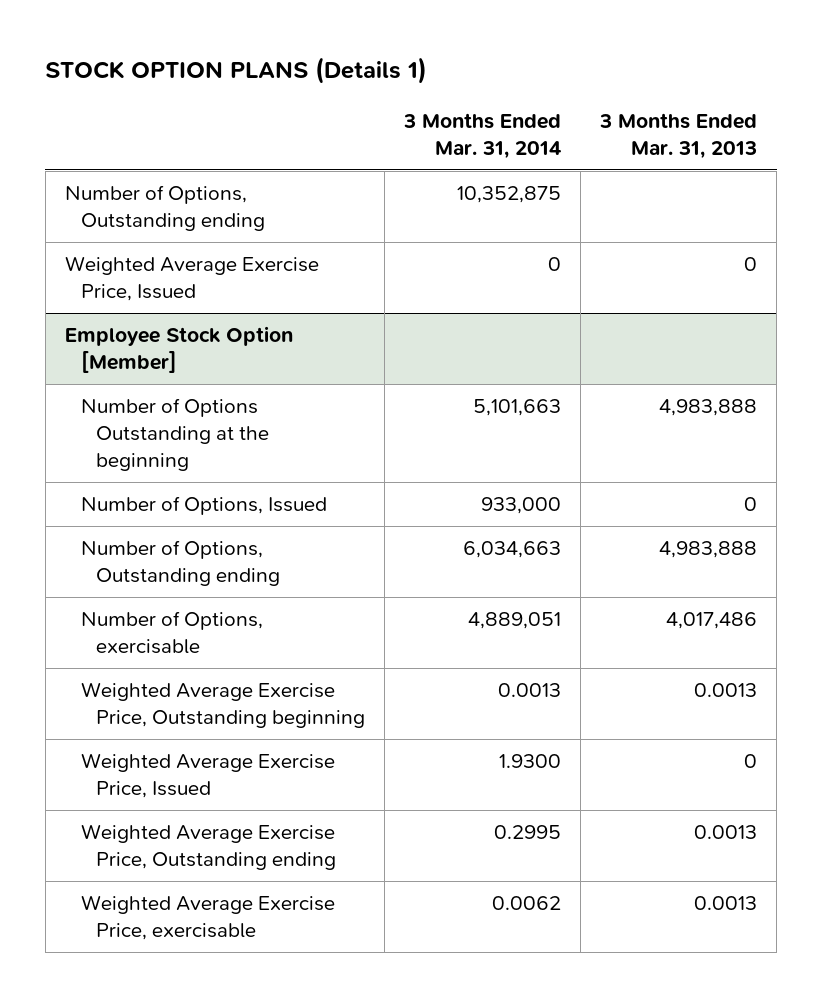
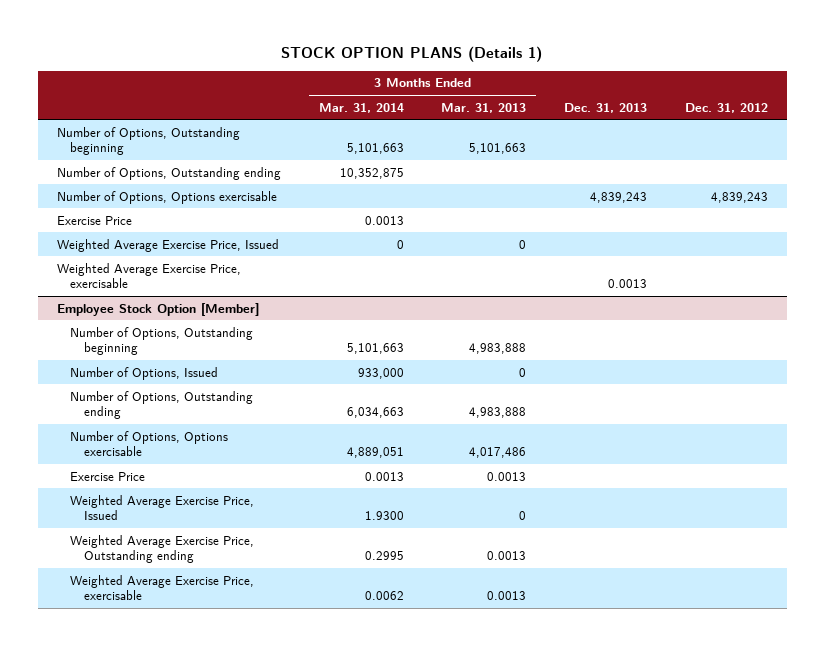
- | 3 Months Ended Mar. 31, 2014 | 3 Months Ended Mar. 31, 2013
+ | 3 Months Ended Mar. 31, 2014 | 3 Months Ended Mar. 31, 2013 | Dec. 31, 2013 | Dec. 31, 2012
+ Number of Options, Outstanding beginning | 5,101,663 | 5,101,663 | |
+ Number of Options, Options exercisable | | | 4,839,243 | 4,839,243
+ Exercise Price | 0.0013 | | |
+ Weighted Average Exercise Price, exercisable | | | 0.0013 |
@ Employee Stock Option [Member]
- Number of Options Outstanding at the beginning | 5,101,663 | 4,983,888
+ Number of Options, Outstanding beginning | 5,101,663 | 4,983,888 | |
- Number of Options, exercisable | 4,889,051 | 4,017,486
- Weighted Average Exercise Price, Outstanding beginning | 0.0013 | 0.0013
+ Number of Options, Options exercisable | 4,889,051 | 4,017,486 | |
+ Exercise Price | 0.0013 | 0.0013 | |

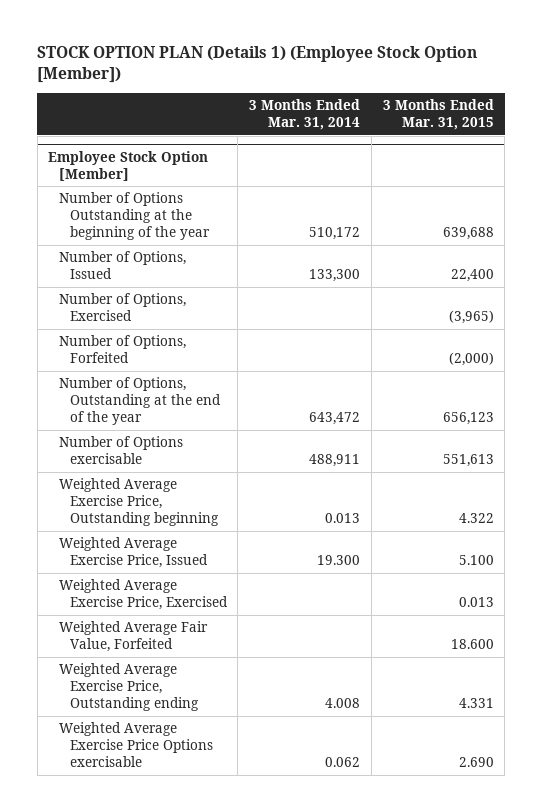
- STOCK OPTION PLANS (Details 1)
+ STOCK OPTION PLAN (Details 1) (Employee Stock Option [Member])
- | 3 Months Ended Mar. 31, 2014 | 3 Months Ended Mar. 31, 2013 | Dec. 31, 2013 | Dec. 31, 2012
+ | 3 Months Ended Mar. 31, 2014 | 3 Months Ended Mar. 31, 2015
- Number of Options, Outstanding beginning | 5,101,663 | 5,101,663 | |
- Number of Options, Outstanding ending | 10,352,875 | | |
- Number of Options, Options exercisable | | | 4,839,243 | 4,839,243
- Exercise Price | 0.0013 | | |
- Weighted Average Exercise Price, Issued | 0 | 0 | |
- Weighted Average Exercise Price, exercisable | | | 0.0013 |
@ Employee Stock Option [Member]
- Number of Options, Outstanding beginning | 5,101,663 | 4,983,888 | |
- Number of Options, Issued | 933,000 | 0 | |
- Number of Options, Outstanding ending | 6,034,663 | 4,983,888 | |
- Number of Options, Options exercisable | 4,889,051 | 4,017,486 | |
- Exercise Price | 0.0013 | 0.0013 | |
- Weighted Average Exercise Price, Issued | 1.9300 | 0 | |
- Weighted Average Exercise Price, Outstanding ending | 0.2995 | 0.0013 | |
- Weighted Average Exercise Price, exercisable | 0.0062 | 0.0013 | |
+ Number of Options Outstanding at the beginning of the year | 510,172 | 639,688
+ Number of Options, Issued | 133,300 | 22,400
+ Number of Options, Exercised | | (3,965)
+ Number of Options, Forfeited | | (2,000)
+ Number of Options, Outstanding at the end of the year | 643,472 | 656,123
+ Number of Options exercisable | 488,911 | 551,613
+ Weighted Average Exercise Price, Outstanding beginning | 0.013 | 4.322
+ Weighted Average Exercise Price, Issued | 19.300 | 5.100
+ Weighted Average Exercise Price, Exercised | | 0.013
+ Weighted Average Fair Value, Forfeited | | 18.600
+ Weighted Average Exercise Price, Outstanding ending | 4.008 | 4.331
+ Weighted Average Exercise Price Options exercisable | 0.062 | 2.690

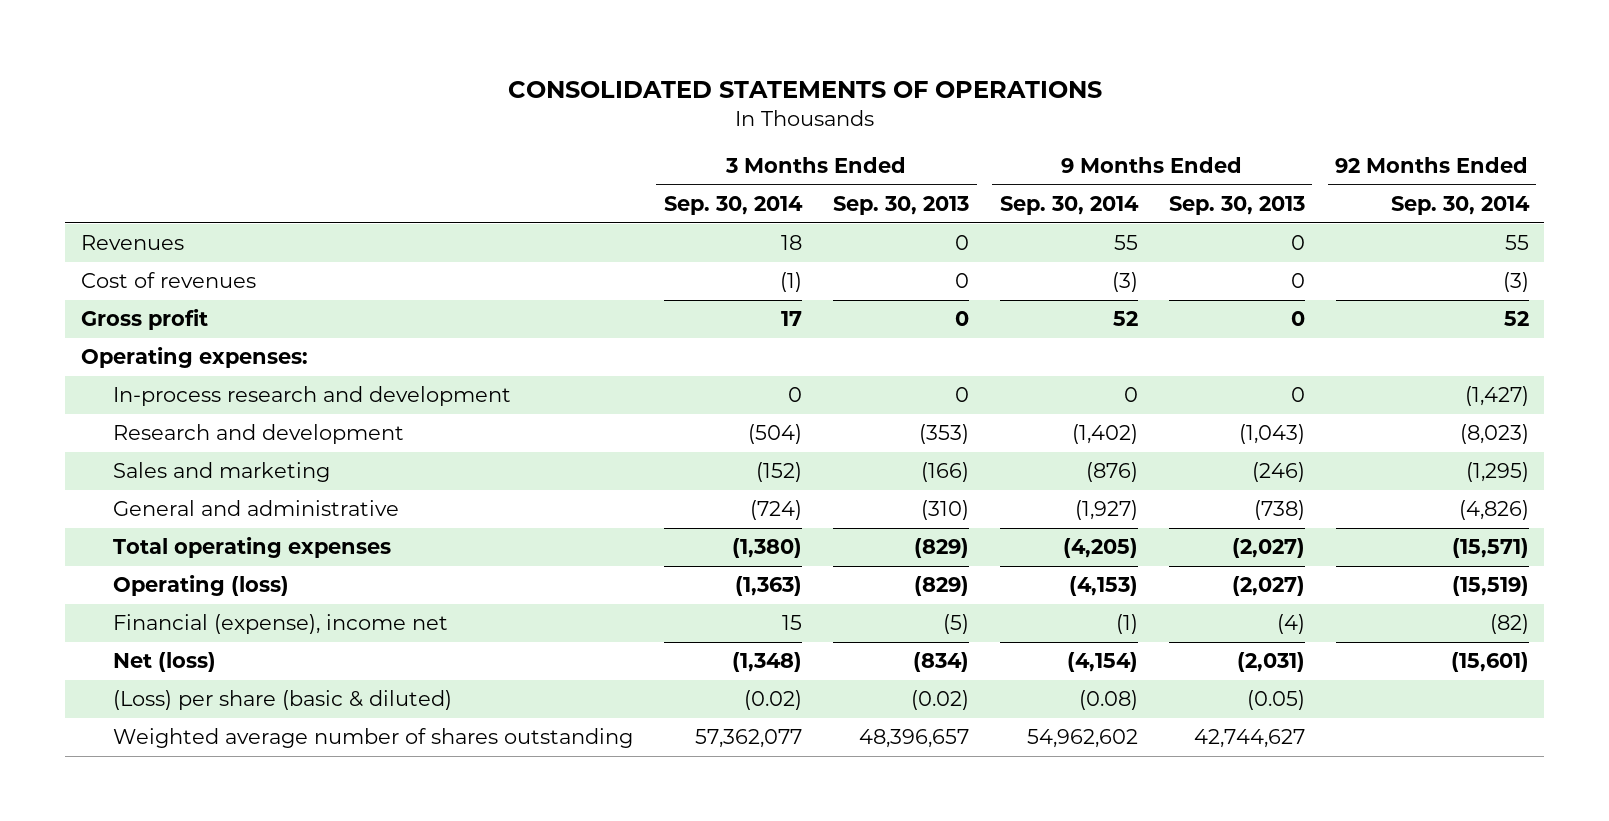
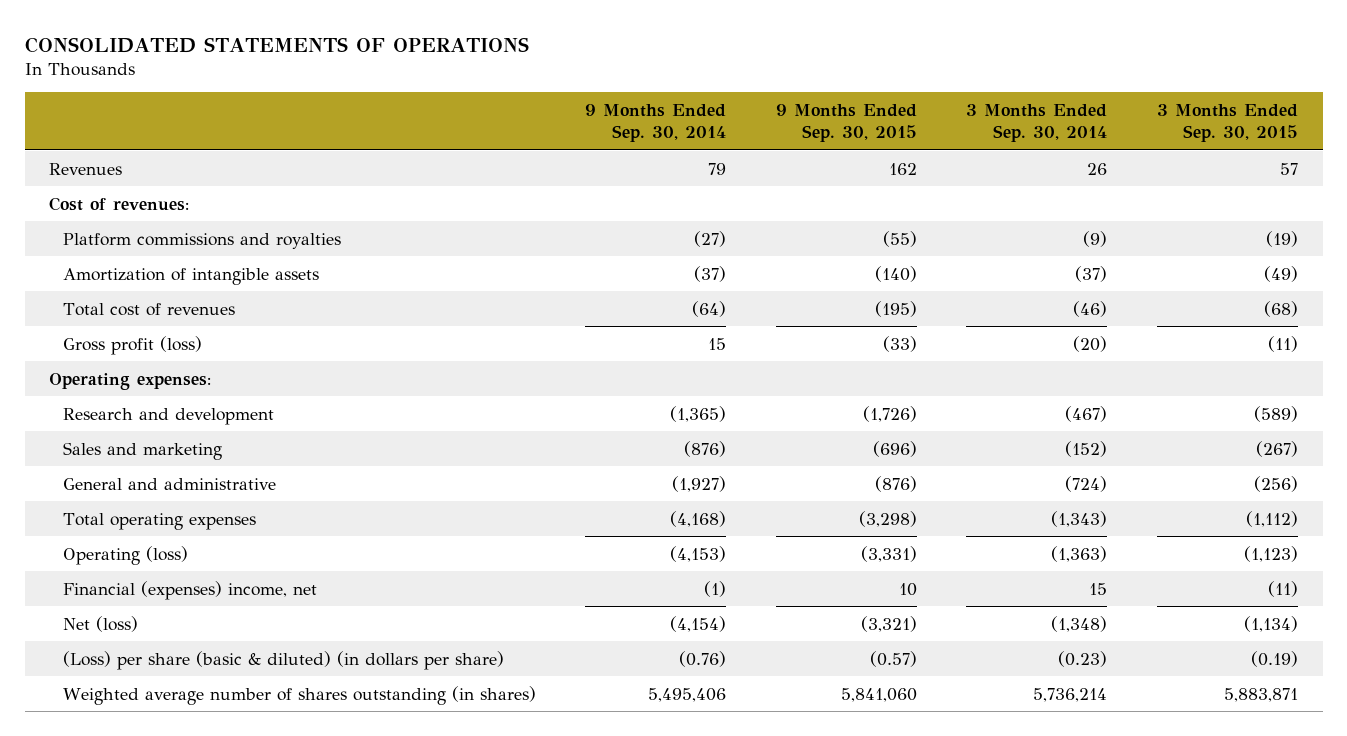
- | 3 Months Ended Sep. 30, 2014 | 3 Months Ended Sep. 30, 2013 | 9 Months Ended Sep. 30, 2014 | 9 Months Ended Sep. 30, 2013 | 92 Months Ended Sep. 30, 2014
+ | 9 Months Ended Sep. 30, 2014 | 9 Months Ended Sep. 30, 2015 | 3 Months Ended Sep. 30, 2014 | 3 Months Ended Sep. 30, 2015
- Revenues | 18 | 0 | 55 | 0 | 55
- Cost of revenues | (1) | 0 | (3) | 0 | (3)
- Gross profit | 17 | 0 | 52 | 0 | 52
+ Revenues | 79 | 162 | 26 | 57
+ Cost of revenues:
+ Platform commissions and royalties | (27) | (55) | (9) | (19)
+ Amortization of intangible assets | (37) | (140) | (37) | (49)
+ Total cost of revenues | (64) | (195) | (46) | (68)
+ Gross profit (loss) | 15 | (33) | (20) | (11)
- In-process research and development | 0 | 0 | 0 | 0 | (1,427)
- Research and development | (504) | (353) | (1,402) | (1,043) | (8,023)
+ Research and development | (1,365) | (1,726) | (467) | (589)
- Total operating expenses | (1,380) | (829) | (4,205) | (2,027) | (15,571)
+ Total operating expenses | (4,168) | (3,298) | (1,343) | (1,112)
- Financial (expense), income net | 15 | (5) | (1) | (4) | (82)
+ Financial (expenses) income, net | (1) | 10 | 15 | (11)
- (Loss) per share (basic & diluted) | (0.02) | (0.02) | (0.08) | (0.05) |
- Weighted average number of shares outstanding | 57,362,077 | 48,396,657 | 54,962,602 | 42,744,627 |
+ (Loss) per share (basic & diluted) (in dollars per share) | (0.76) | (0.57) | (0.23) | (0.19)
+ Weighted average number of shares outstanding (in shares) | 5,495,406 | 5,841,060 | 5,736,214 | 5,883,871

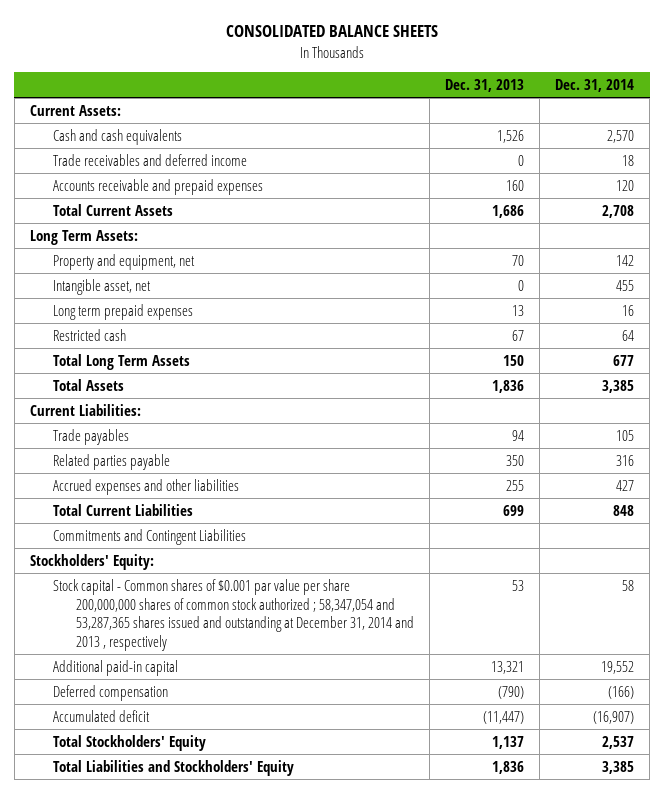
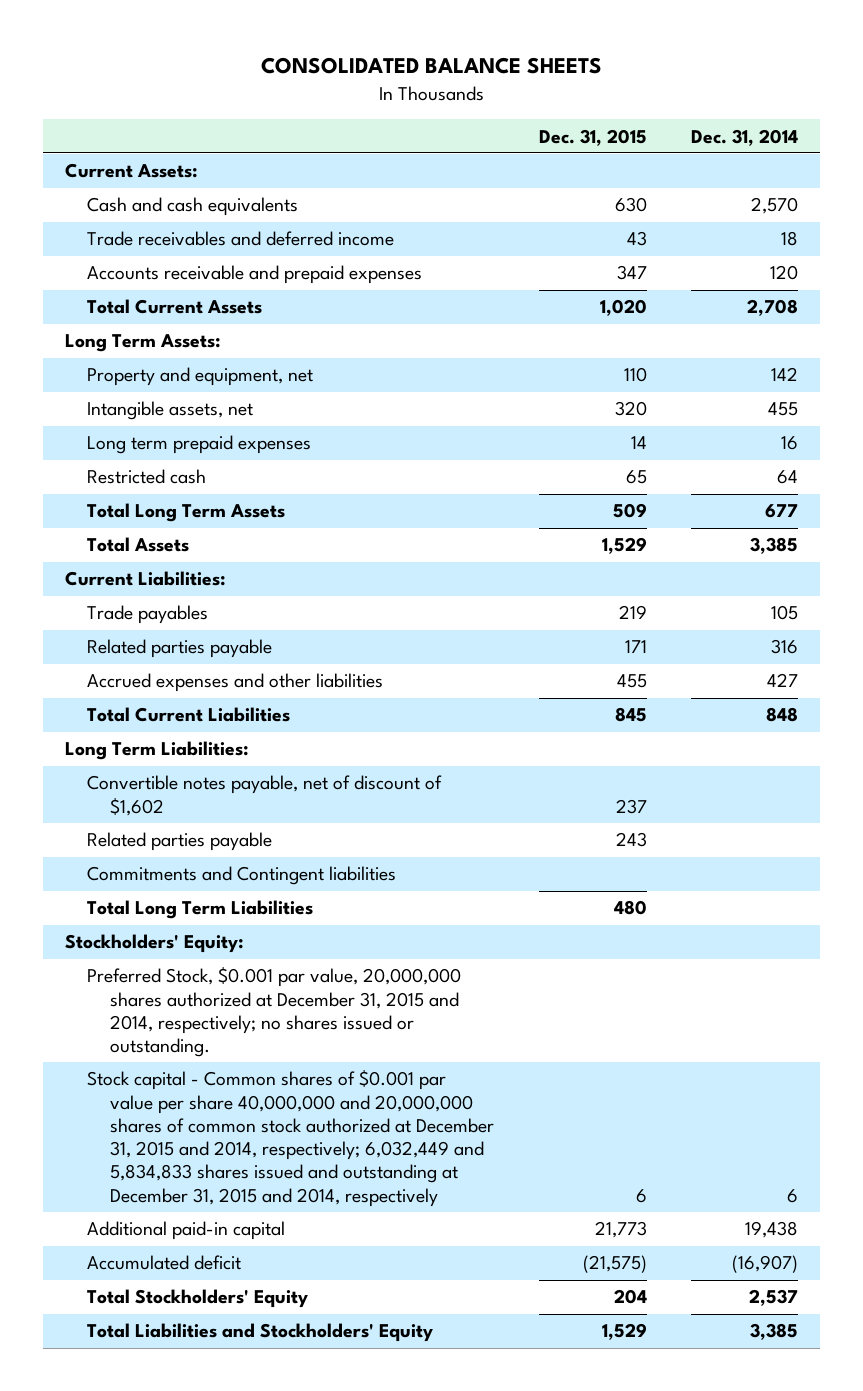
- | Dec. 31, 2013 | Dec. 31, 2014
+ | Dec. 31, 2015 | Dec. 31, 2014
- Intangible asset, net | 0 | 455
+ Intangible assets, net | 320 | 455
- Commitments and Contingent Liabilities
+ Long Term Liabilities:
+ Convertible notes payable, net of discount of $1,602 | 237 |
+ Related parties payable | 243 |
+ Commitments and Contingent liabilities
+ Total Long Term Liabilities | 480 |
- Stock capital - Common shares of $0.001 par value per share 200,000,000 shares of common stock authorized ; 58,347,054 and 53,287,365 shares issued and outstanding at December 31, 2014 and 2013 , respectively | 53 | 58
- Additional paid-in capital | 13,321 | 19,552
- Deferred compensation | (790) | (166)
+ Preferred Stock, $0.001 par value, 20,000,000 shares authorized at December 31, 2015 and 2014, respectively; no shares issued or outstanding.
+ Stock capital - Common shares of $0.001 par value per share 40,000,000 and 20,000,000 shares of common stock authorized at December 31, 2015 and 2014, respectively; 6,032,449 and 5,834,833 shares issued and outstanding at December 31, 2015 and 2014, respectively | 6 | 6
+ Additional paid-in capital | 21,773 | 19,438

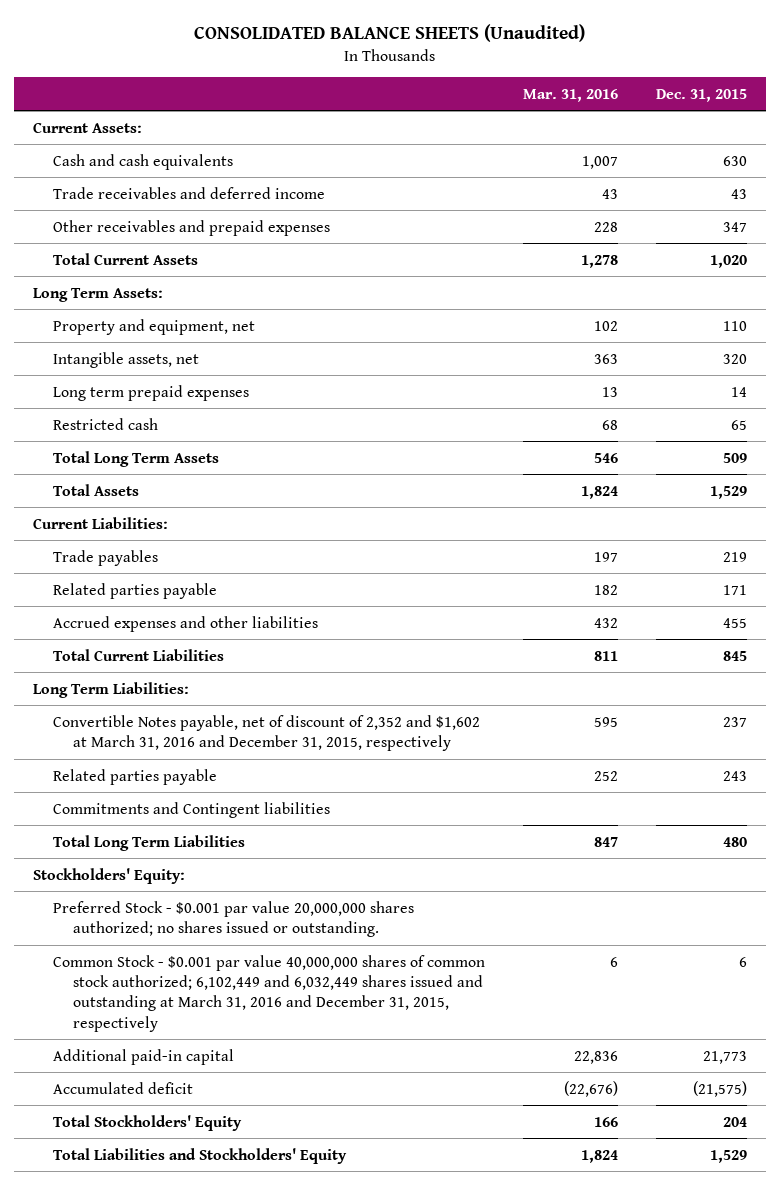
- CONSOLIDATED BALANCE SHEETS
+ CONSOLIDATED BALANCE SHEETS (Unaudited)
- | Dec. 31, 2015 | Dec. 31, 2014
+ | Mar. 31, 2016 | Dec. 31, 2015
- Accounts receivable and prepaid expenses | 347 | 120
+ Other receivables and prepaid expenses | 228 | 347
- Convertible notes payable, net of discount of $1,602 | 237 |
+ Convertible Notes payable, net of discount of 2,352 and $1,602 at March 31, 2016 and December 31, 2015, respectively | 595 | 237
- Preferred Stock, $0.001 par value, 20,000,000 shares authorized at December 31, 2015 and 2014, respectively; no shares issued or outstanding.
- Stock capital - Common shares of $0.001 par value per share 40,000,000 and 20,000,000 shares of common stock authorized at December 31, 2015 and 2014, respectively; 6,032,449 and 5,834,833 shares issued and outstanding at December 31, 2015 and 2014, respectively | 6 | 6
+ Preferred Stock - $0.001 par value 20,000,000 shares authorized; no shares issued or outstanding.
+ Common Stock - $0.001 par value 40,000,000 shares of common stock authorized; 6,102,449 and 6,032,449 shares issued and outstanding at March 31, 2016 and December 31, 2015, respectively | 6 | 6

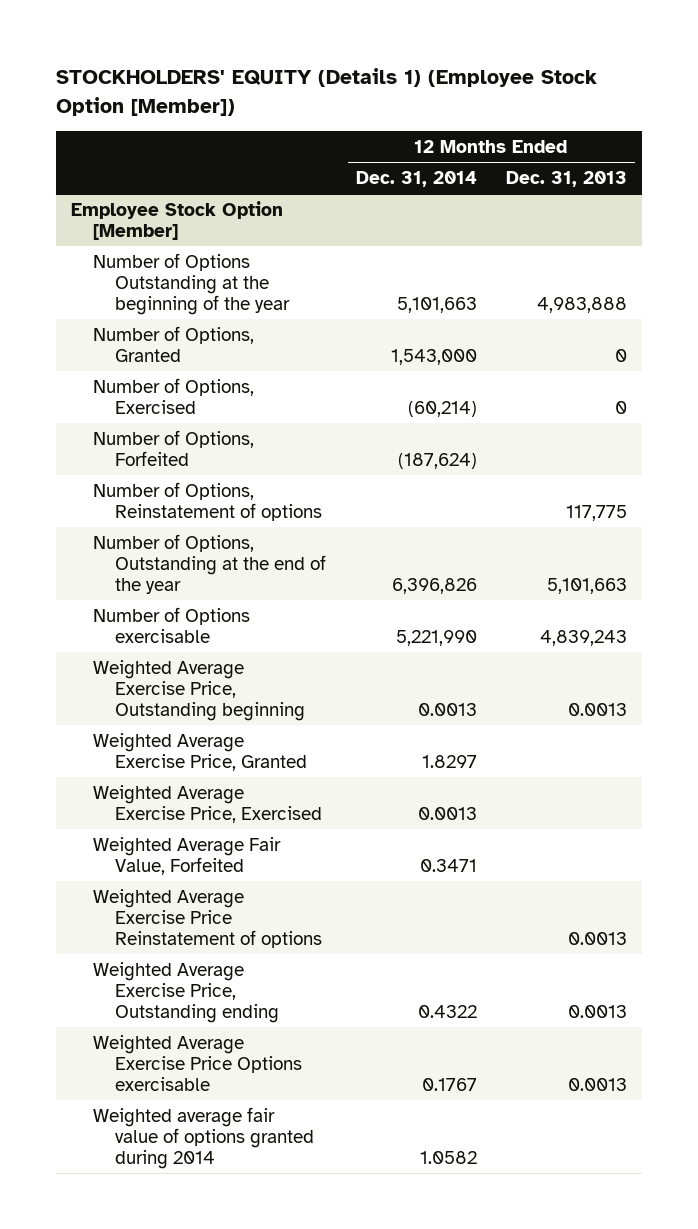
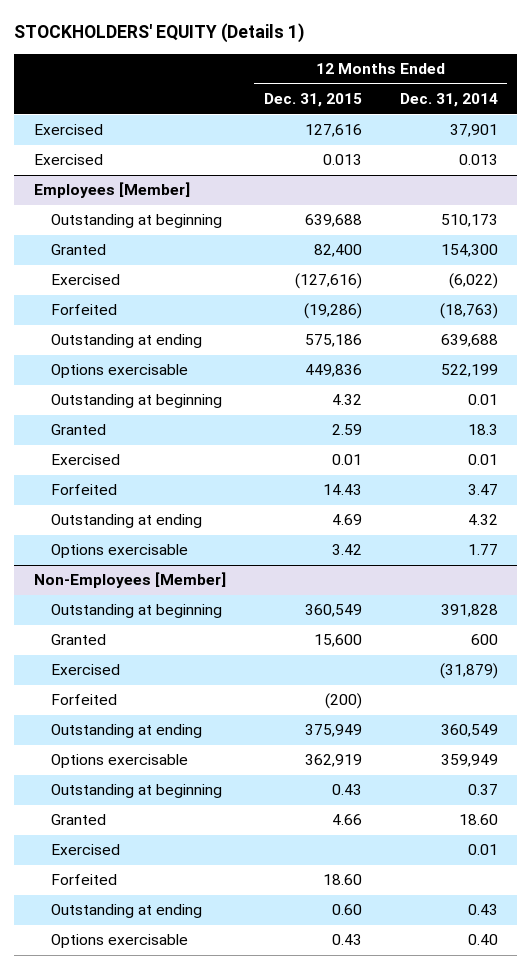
- STOCKHOLDERS' EQUITY (Details 1) (Employee Stock Option [Member])
+ STOCKHOLDERS' EQUITY (Details 1)
- | 12 Months Ended Dec. 31, 2014 | 12 Months Ended Dec. 31, 2013
+ | 12 Months Ended Dec. 31, 2015 | 12 Months Ended Dec. 31, 2014
- Employee Stock Option [Member]
- Number of Options Outstanding at the beginning of the year | 5,101,663 | 4,983,888
- Number of Options, Granted | 1,543,000 | 0
- Number of Options, Exercised | (60,214) | 0
- Number of Options, Forfeited | (187,624) |
- Number of Options, Reinstatement of options | | 117,775
- Number of Options, Outstanding at the end of the year | 6,396,826 | 5,101,663
- Number of Options exercisable | 5,221,990 | 4,839,243
- Weighted Average Exercise Price, Outstanding beginning | 0.0013 | 0.0013
- Weighted Average Exercise Price, Granted | 1.8297 |
- Weighted Average Exercise Price, Exercised | 0.0013 |
- Weighted Average Fair Value, Forfeited | 0.3471 |
- Weighted Average Exercise Price Reinstatement of options | | 0.0013
- Weighted Average Exercise Price, Outstanding ending | 0.4322 | 0.0013
- Weighted Average Exercise Price Options exercisable | 0.1767 | 0.0013
- Weighted average fair value of options granted during 2014 | 1.0582 |
+ Exercised | 127,616 | 37,901
+ Exercised | 0.013 | 0.013
+ Employees [Member]
+ Outstanding at beginning | 639,688 | 510,173
+ Granted | 82,400 | 154,300
+ Exercised | (127,616) | (6,022)
+ Forfeited | (19,286) | (18,763)
+ Outstanding at ending | 575,186 | 639,688
+ Options exercisable | 449,836 | 522,199
+ Outstanding at beginning | 4.32 | 0.01
+ Granted | 2.59 | 18.3
+ Exercised | 0.01 | 0.01
+ Forfeited | 14.43 | 3.47
+ Outstanding at ending | 4.69 | 4.32
+ Options exercisable | 3.42 | 1.77
+ Non-Employees [Member]
+ Outstanding at beginning | 360,549 | 391,828
+ Granted | 15,600 | 600
+ Exercised | | (31,879)
+ Forfeited | (200) |
+ Outstanding at ending | 375,949 | 360,549
+ Options exercisable | 362,919 | 359,949
+ Outstanding at beginning | 0.43 | 0.37
+ Granted | 4.66 | 18.60
+ Exercised | | 0.01
+ Forfeited | 18.60 |
+ Outstanding at ending | 0.60 | 0.43
+ Options exercisable | 0.43 | 0.40

